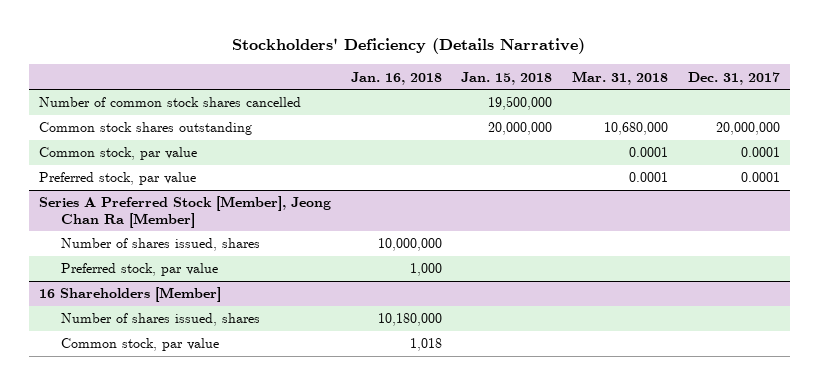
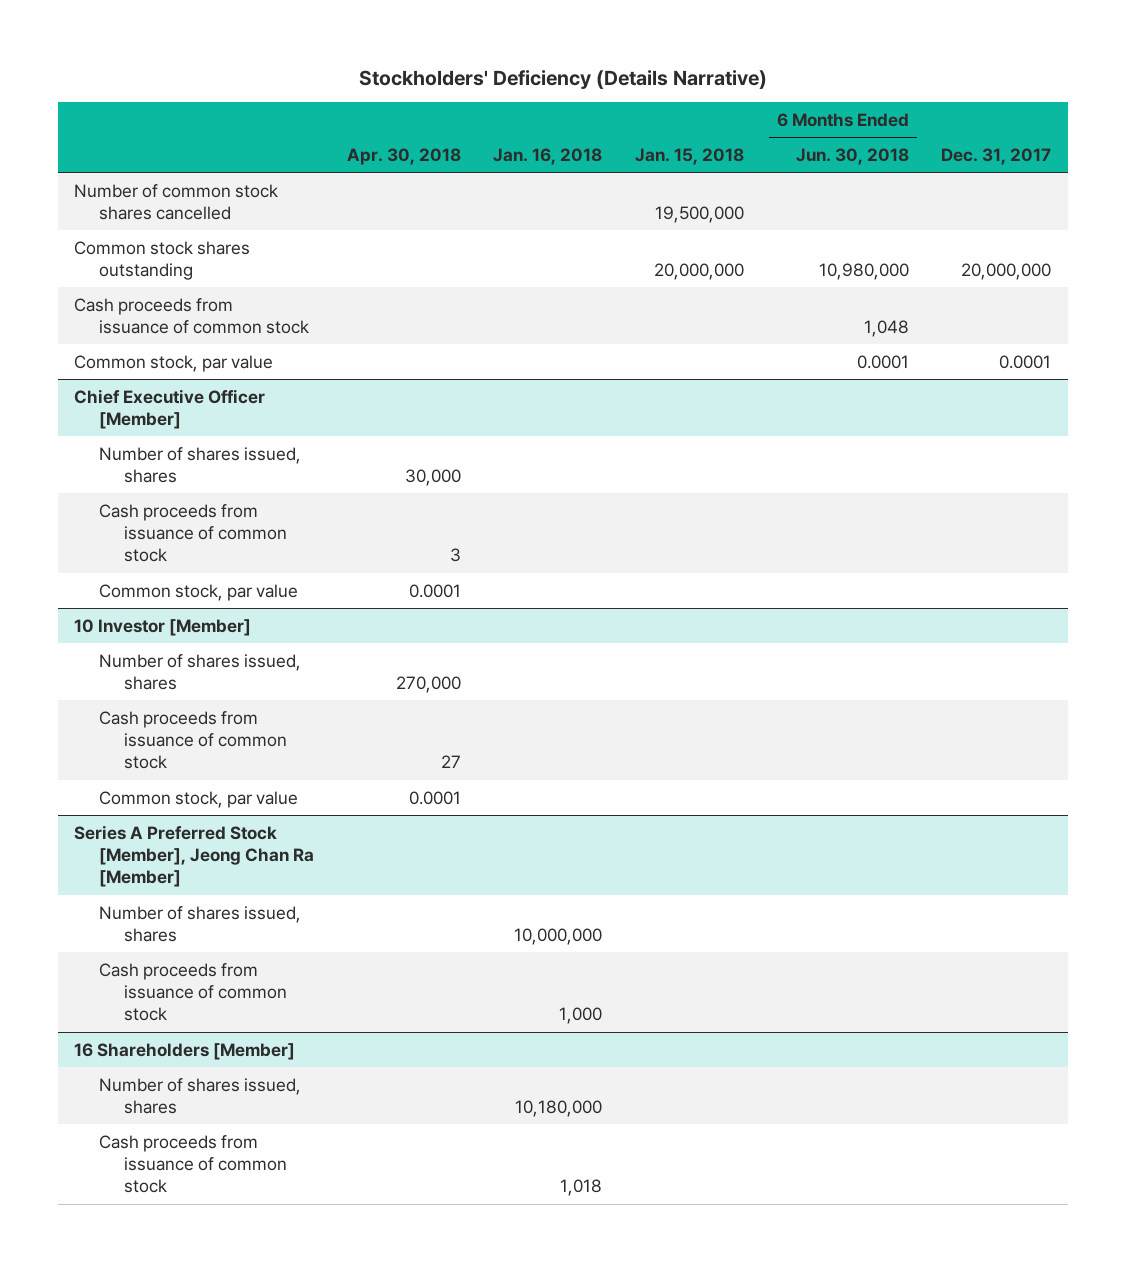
- | Jan. 16, 2018 | Jan. 15, 2018 | Mar. 31, 2018 | Dec. 31, 2017
+ | Apr. 30, 2018 | Jan. 16, 2018 | Jan. 15, 2018 | 6 Months Ended Jun. 30, 2018 | Dec. 31, 2017
+ Cash proceeds from issuance of common stock | | | | 1,048 |
- Preferred stock, par value | | | 0.0001 | 0.0001
+ Chief Executive Officer [Member]
+ Number of shares issued, shares | 30,000 | | | |
+ Cash proceeds from issuance of common stock | 3 | | | |
+ Common stock, par value | 0.0001 | | | |
+ 10 Investor [Member]
+ Number of shares issued, shares | 270,000 | | | |
+ Cash proceeds from issuance of common stock | 27 | | | |
+ Common stock, par value | 0.0001 | | | |
@ Series A Preferred Stock [Member], Jeong Chan Ra [Member]
- Preferred stock, par value | 1,000 | | |
+ Cash proceeds from issuance of common stock | | 1,000 | | |
@ 16 Shareholders [Member]
- Common stock, par value | 1,018 | | |
+ Cash proceeds from issuance of common stock | | 1,018 | | |

